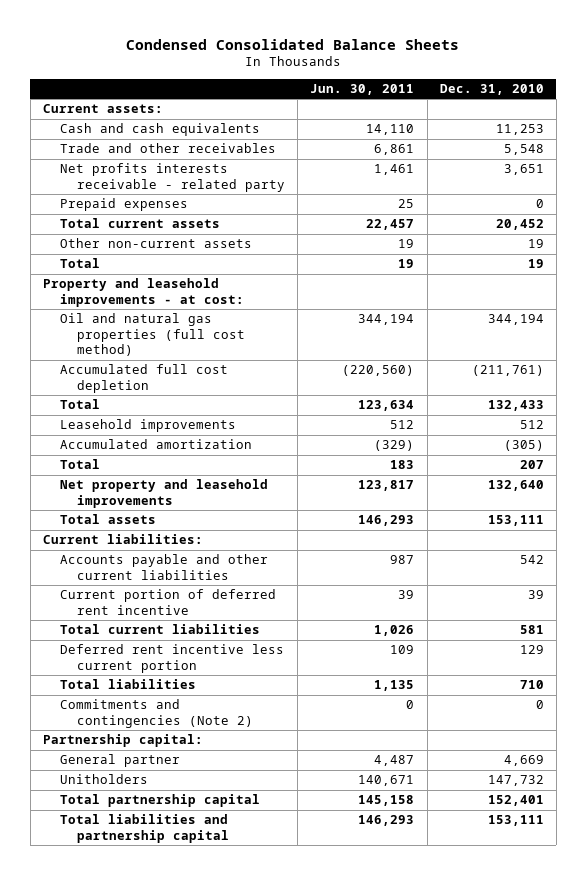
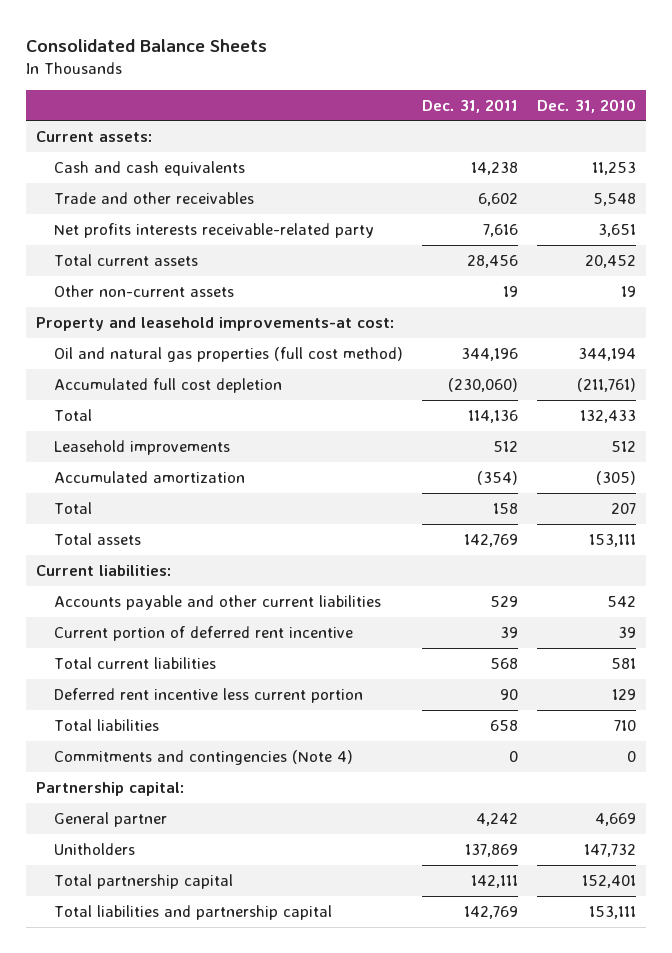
- Condensed Consolidated Balance Sheets
+ Consolidated Balance Sheets
- | Jun. 30, 2011 | Dec. 31, 2010
+ | Dec. 31, 2011 | Dec. 31, 2010
- Net profits interests receivable - related party | 1,461 | 3,651
- Prepaid expenses | 25 | 0
+ Net profits interests receivable-related party | 7,616 | 3,651
- Total | 19 | 19
- Property and leasehold improvements - at cost:
+ Property and leasehold improvements-at cost:
- Net property and leasehold improvements | 123,817 | 132,640
- Commitments and contingencies (Note 2) | 0 | 0
+ Commitments and contingencies (Note 4) | 0 | 0

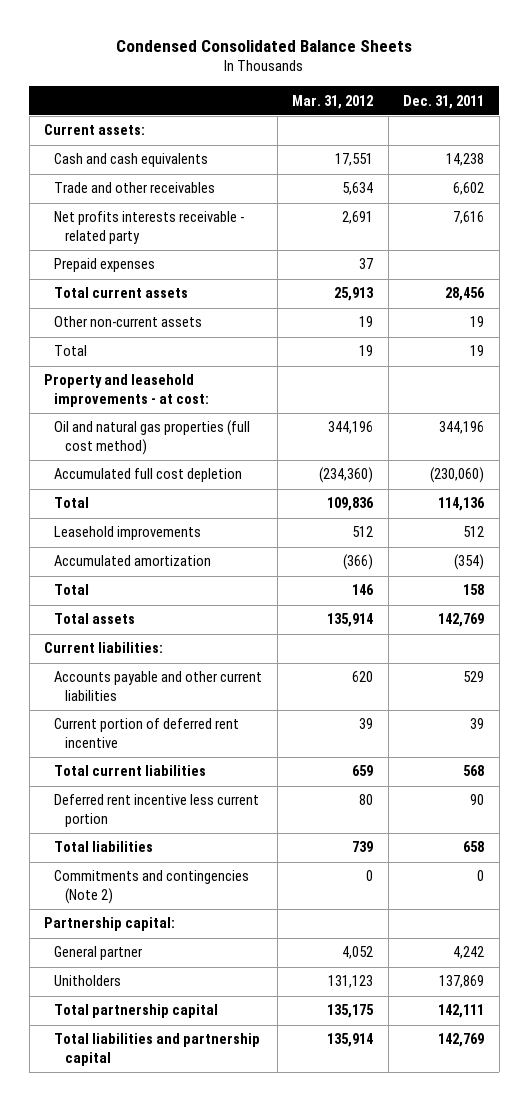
- Consolidated Balance Sheets
+ Condensed Consolidated Balance Sheets
- | Dec. 31, 2011 | Dec. 31, 2010
+ | Mar. 31, 2012 | Dec. 31, 2011
- Net profits interests receivable-related party | 7,616 | 3,651
+ Net profits interests receivable - related party | 2,691 | 7,616
+ Prepaid expenses | 37 |
- Property and leasehold improvements-at cost:
+ Total | 19 | 19
+ Property and leasehold improvements - at cost:
- Commitments and contingencies (Note 4) | 0 | 0
+ Commitments and contingencies (Note 2) | 0 | 0

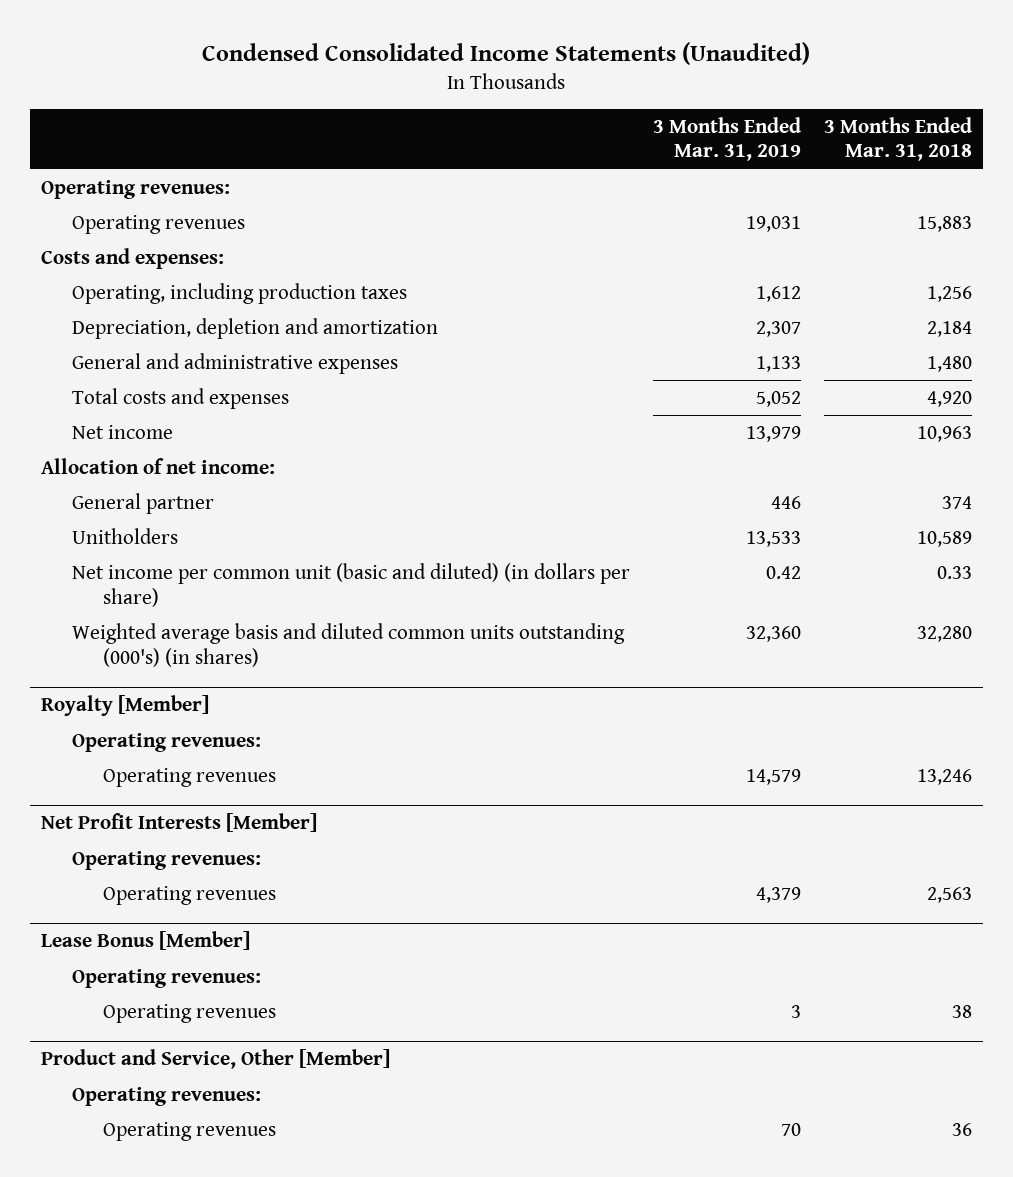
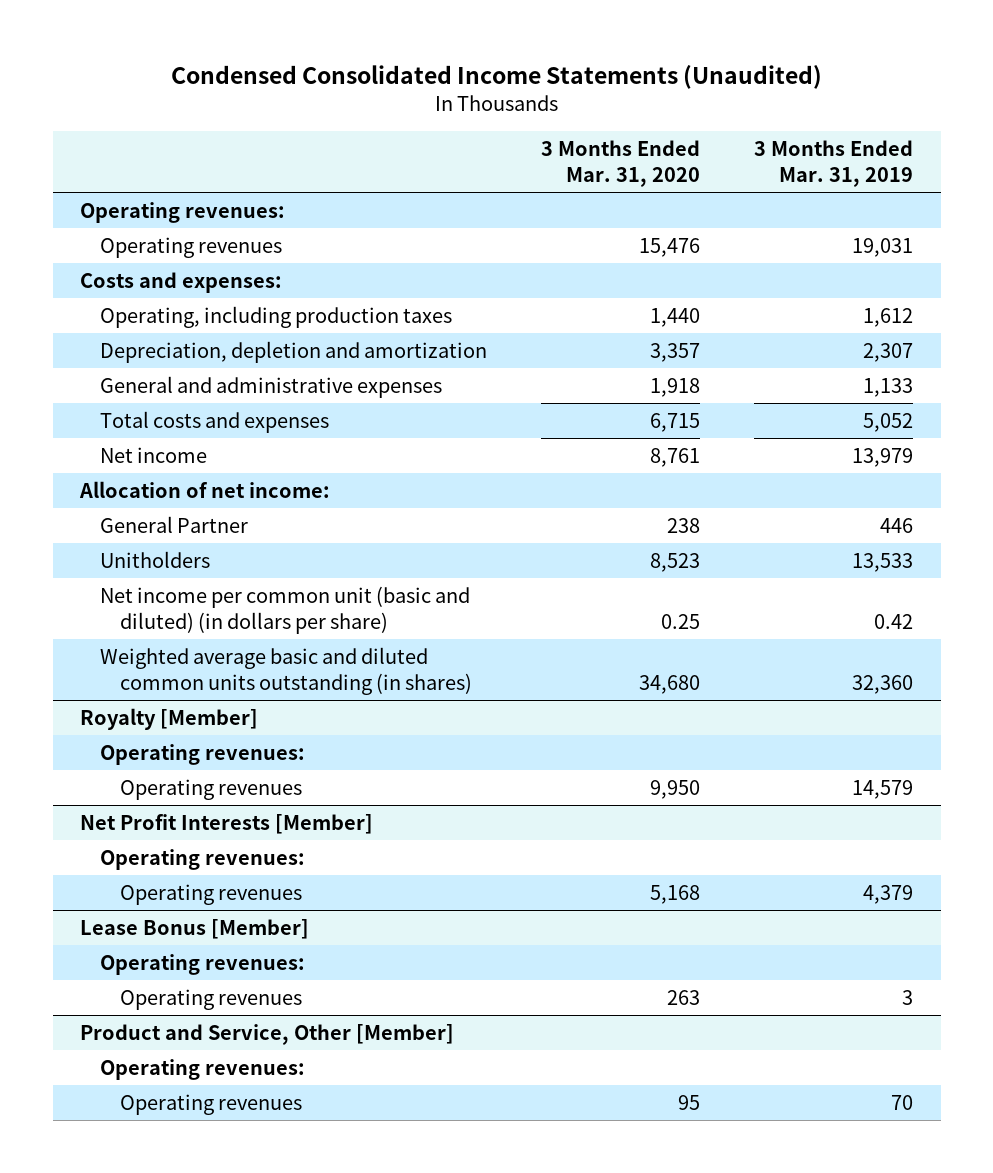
- | 3 Months Ended Mar. 31, 2019 | 3 Months Ended Mar. 31, 2018
+ | 3 Months Ended Mar. 31, 2020 | 3 Months Ended Mar. 31, 2019
- General partner | 446 | 374
+ General Partner | 238 | 446
- Weighted average basis and diluted common units outstanding (000's) (in shares) | 32,360 | 32,280
+ Weighted average basic and diluted common units outstanding (in shares) | 34,680 | 32,360

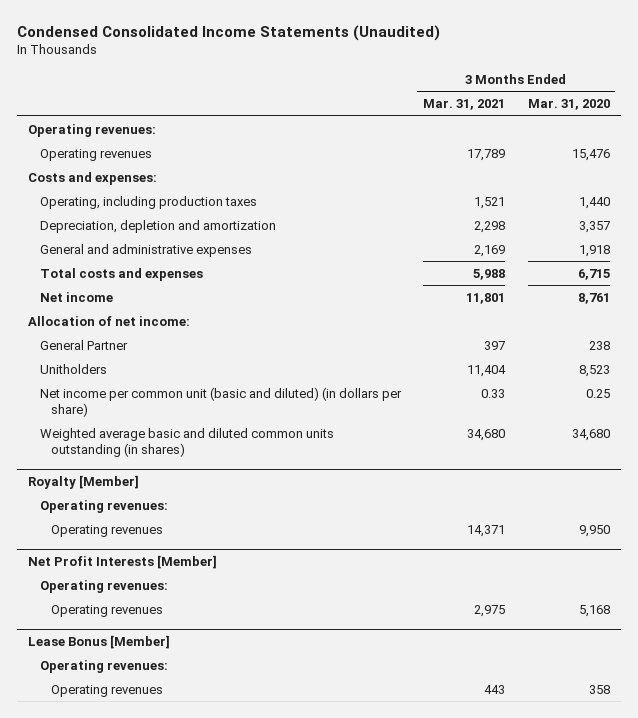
- | 3 Months Ended Mar. 31, 2020 | 3 Months Ended Mar. 31, 2019
+ | 3 Months Ended Mar. 31, 2021 | 3 Months Ended Mar. 31, 2020
@ Lease Bonus [Member]
- Operating revenues | 263 | 3
- Product and Service, Other [Member]
- Operating revenues:
- Operating revenues | 95 | 70
@ Lease Bonus [Member]
+ Operating revenues | 443 | 358

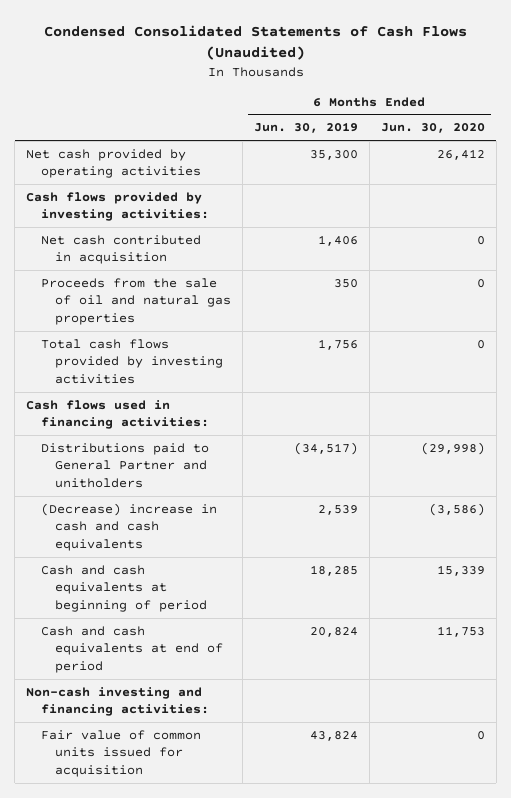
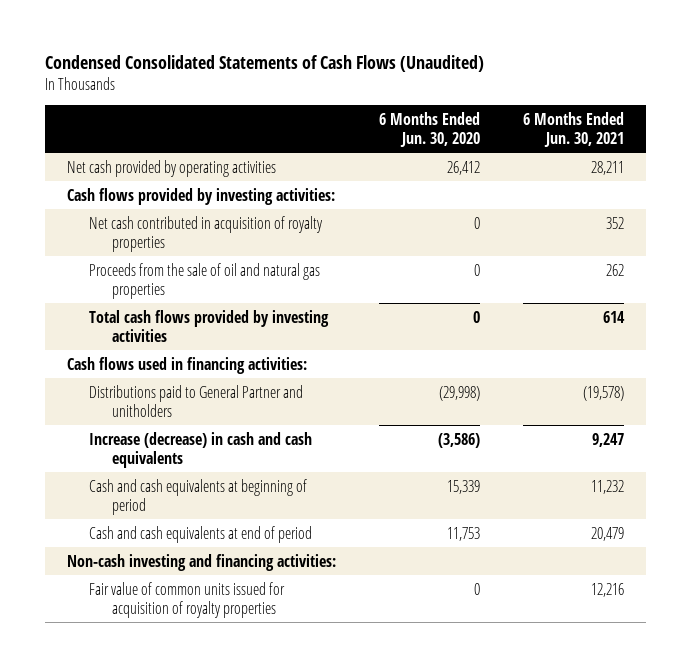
- | 6 Months Ended Jun. 30, 2019 | 6 Months Ended Jun. 30, 2020
+ | 6 Months Ended Jun. 30, 2020 | 6 Months Ended Jun. 30, 2021
- Net cash contributed in acquisition | 1,406 | 0
+ Net cash contributed in acquisition of royalty properties | 0 | 352
- (Decrease) increase in cash and cash equivalents | 2,539 | (3,586)
+ Increase (decrease) in cash and cash equivalents | (3,586) | 9,247
- Fair value of common units issued for acquisition | 43,824 | 0
+ Fair value of common units issued for acquisition of royalty properties | 0 | 12,216

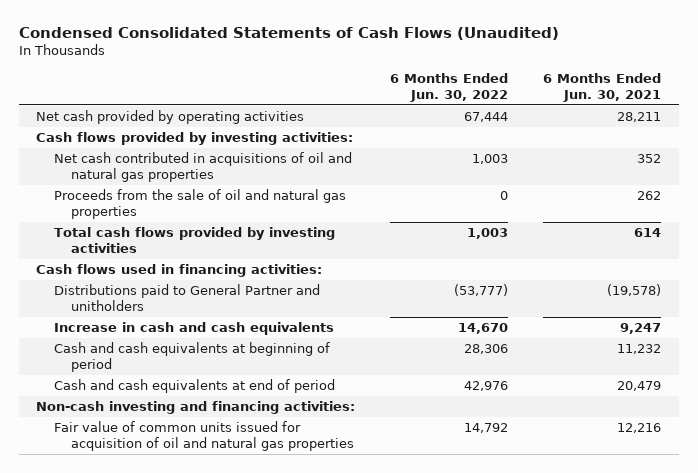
- | 6 Months Ended Jun. 30, 2020 | 6 Months Ended Jun. 30, 2021
+ | 6 Months Ended Jun. 30, 2022 | 6 Months Ended Jun. 30, 2021
- Net cash contributed in acquisition of royalty properties | 0 | 352
+ Net cash contributed in acquisitions of oil and natural gas properties | 1,003 | 352
- Increase (decrease) in cash and cash equivalents | (3,586) | 9,247
+ Increase in cash and cash equivalents | 14,670 | 9,247
- Fair value of common units issued for acquisition of royalty properties | 0 | 12,216
+ Fair value of common units issued for acquisition of oil and natural gas properties | 14,792 | 12,216

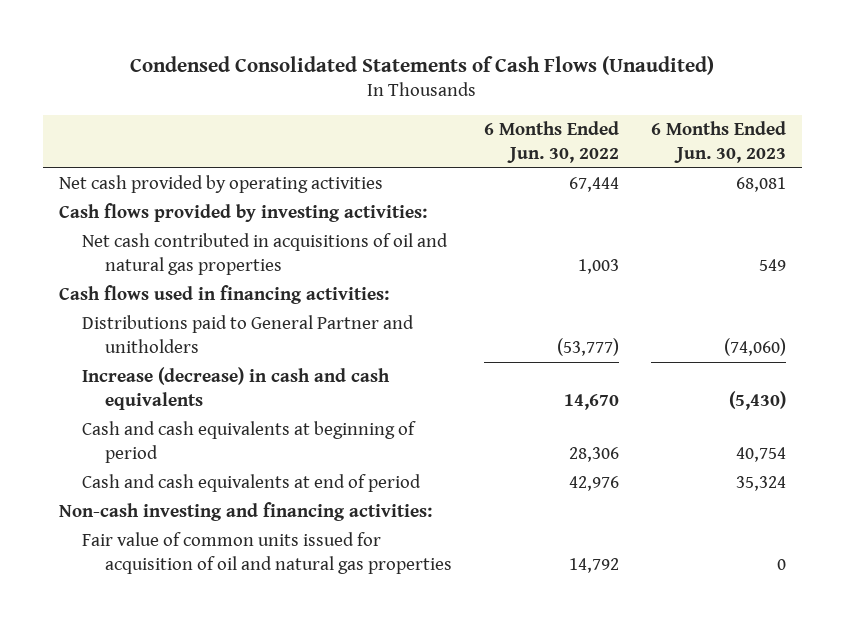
- | 6 Months Ended Jun. 30, 2022 | 6 Months Ended Jun. 30, 2021
+ | 6 Months Ended Jun. 30, 2022 | 6 Months Ended Jun. 30, 2023
- Proceeds from the sale of oil and natural gas properties | 0 | 262
- Total cash flows provided by investing activities | 1,003 | 614
- Increase in cash and cash equivalents | 14,670 | 9,247
+ Increase (decrease) in cash and cash equivalents | 14,670 | (5,430)

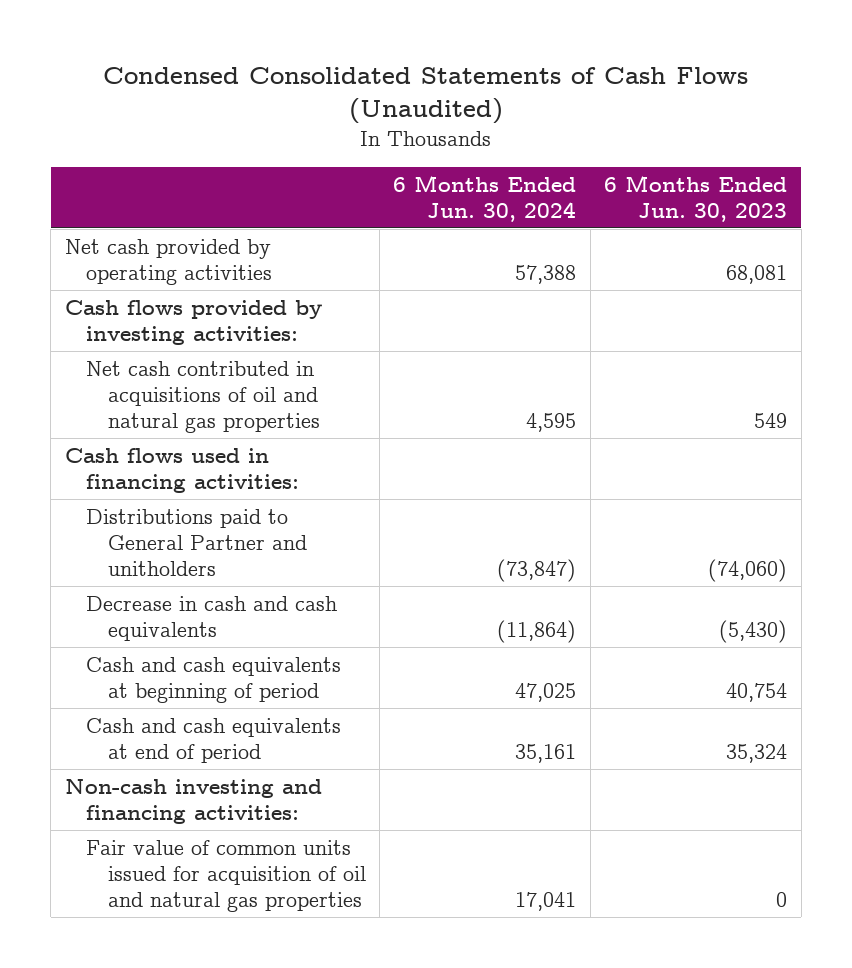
- | 6 Months Ended Jun. 30, 2022 | 6 Months Ended Jun. 30, 2023
+ | 6 Months Ended Jun. 30, 2024 | 6 Months Ended Jun. 30, 2023
- Increase (decrease) in cash and cash equivalents | 14,670 | (5,430)
+ Decrease in cash and cash equivalents | (11,864) | (5,430)

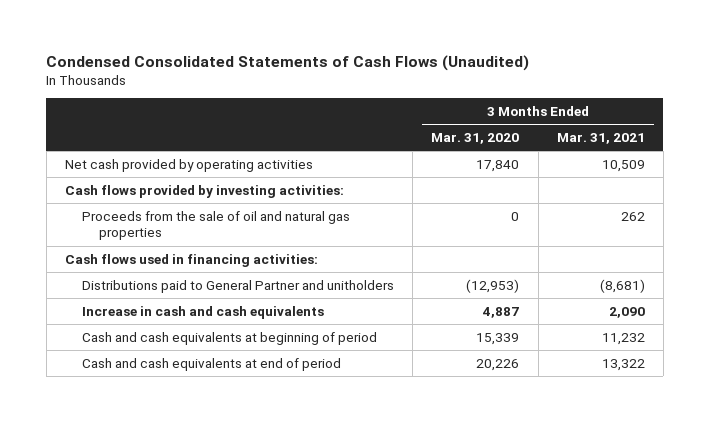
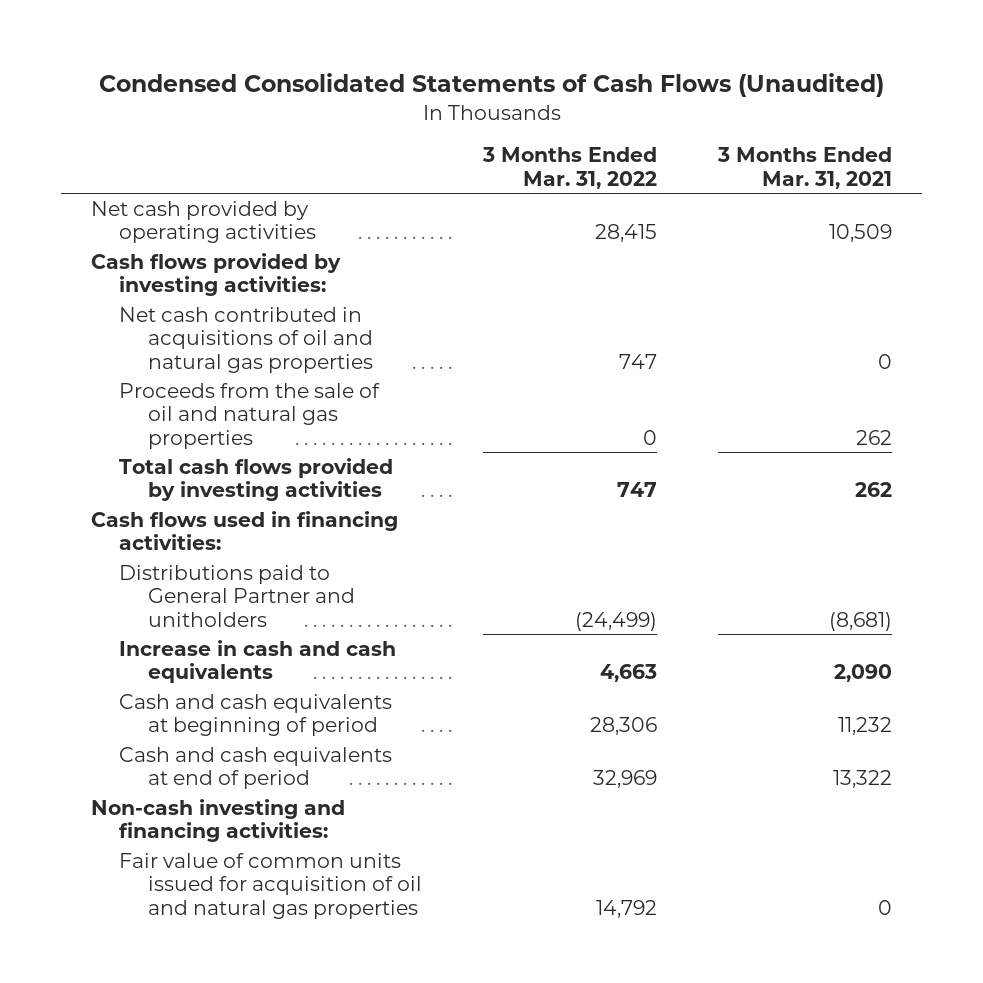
- | 3 Months Ended Mar. 31, 2020 | 3 Months Ended Mar. 31, 2021
+ | 3 Months Ended Mar. 31, 2022 | 3 Months Ended Mar. 31, 2021
+ Net cash contributed in acquisitions of oil and natural gas properties | 747 | 0
+ Total cash flows provided by investing activities | 747 | 262
+ Non-cash investing and financing activities:
+ Fair value of common units issued for acquisition of oil and natural gas properties | 14,792 | 0

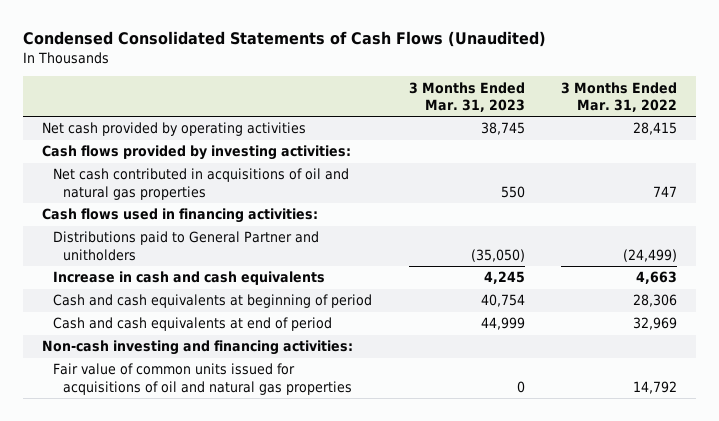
- | 3 Months Ended Mar. 31, 2022 | 3 Months Ended Mar. 31, 2021
+ | 3 Months Ended Mar. 31, 2023 | 3 Months Ended Mar. 31, 2022
- Proceeds from the sale of oil and natural gas properties | 0 | 262
- Total cash flows provided by investing activities | 747 | 262
- Fair value of common units issued for acquisition of oil and natural gas properties | 14,792 | 0
+ Fair value of common units issued for acquisitions of oil and natural gas properties | 0 | 14,792

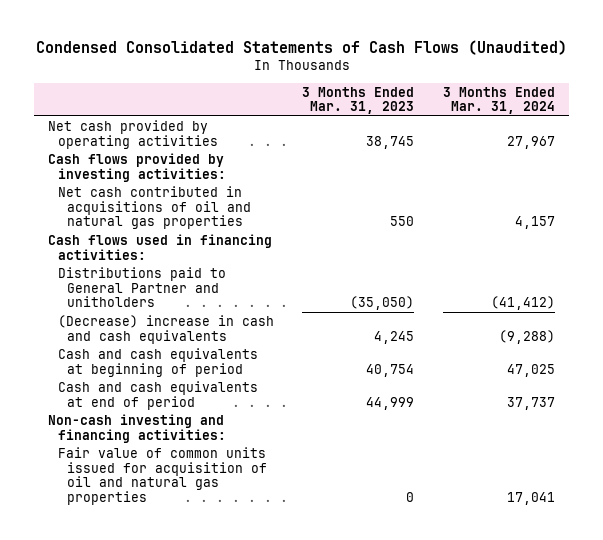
- | 3 Months Ended Mar. 31, 2023 | 3 Months Ended Mar. 31, 2022
+ | 3 Months Ended Mar. 31, 2023 | 3 Months Ended Mar. 31, 2024
- Increase in cash and cash equivalents | 4,245 | 4,663
+ (Decrease) increase in cash and cash equivalents | 4,245 | (9,288)
- Fair value of common units issued for acquisitions of oil and natural gas properties | 0 | 14,792
+ Fair value of common units issued for acquisition of oil and natural gas properties | 0 | 17,041

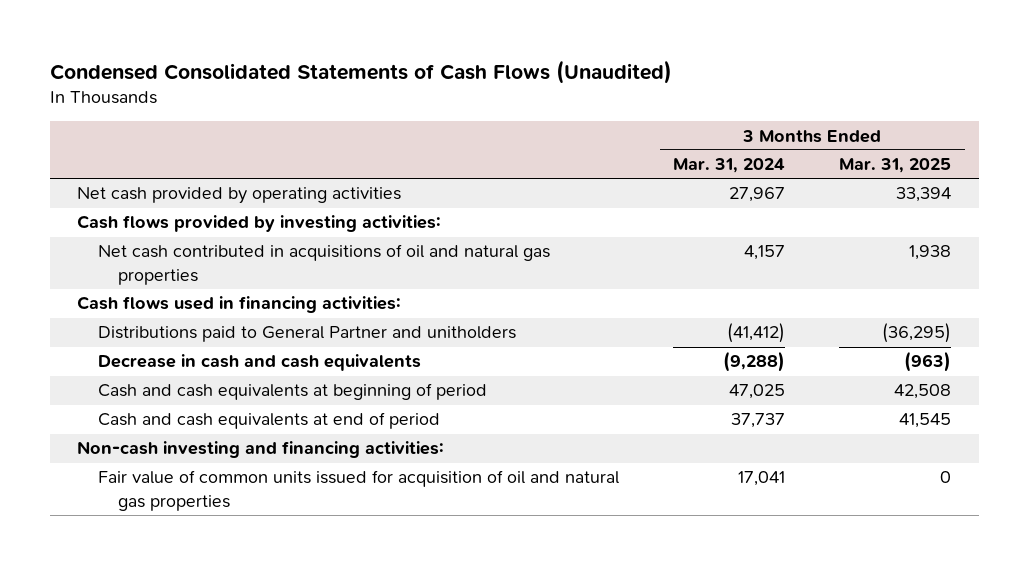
- | 3 Months Ended Mar. 31, 2023 | 3 Months Ended Mar. 31, 2024
+ | 3 Months Ended Mar. 31, 2024 | 3 Months Ended Mar. 31, 2025
- (Decrease) increase in cash and cash equivalents | 4,245 | (9,288)
+ Decrease in cash and cash equivalents | (9,288) | (963)

